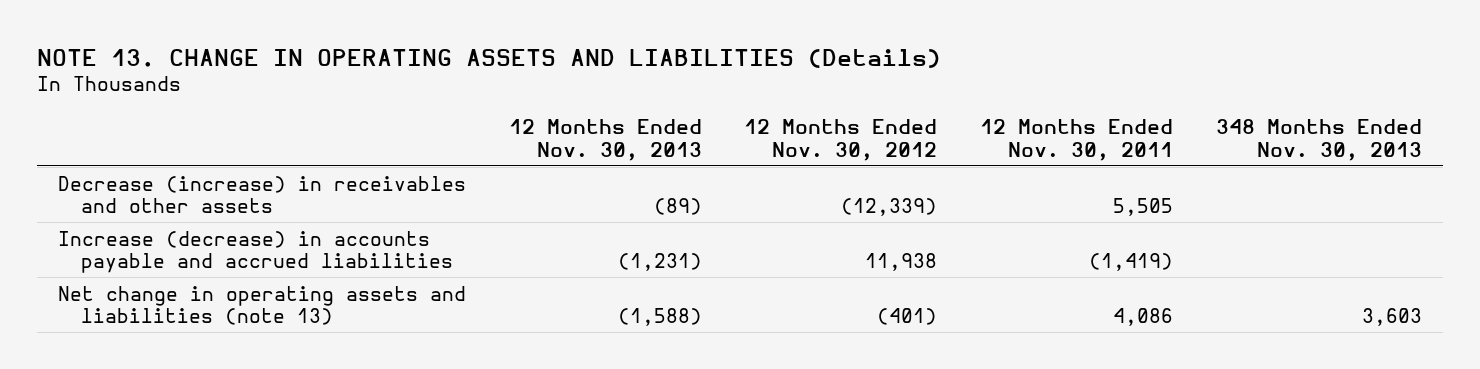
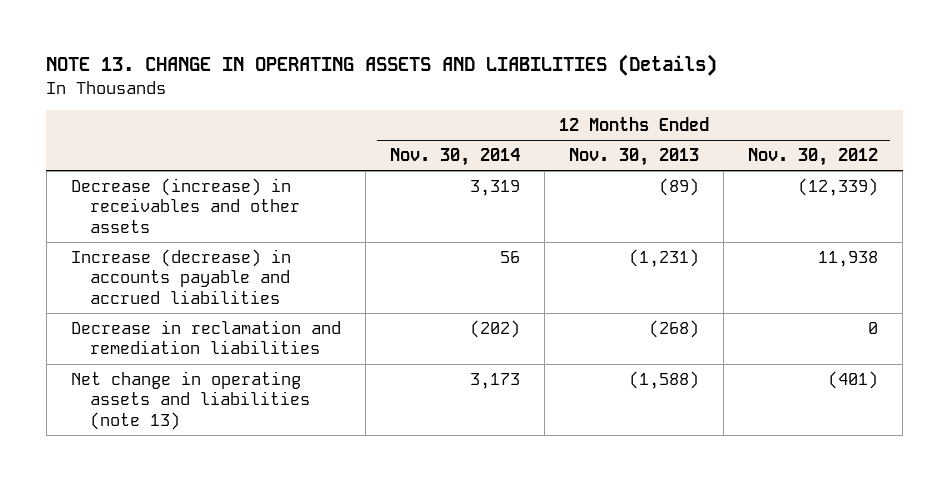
- | 12 Months Ended Nov. 30, 2013 | 12 Months Ended Nov. 30, 2012 | 12 Months Ended Nov. 30, 2011 | 348 Months Ended Nov. 30, 2013
+ | 12 Months Ended Nov. 30, 2014 | 12 Months Ended Nov. 30, 2013 | 12 Months Ended Nov. 30, 2012
+ Decrease in reclamation and remediation liabilities | (202) | (268) | 0

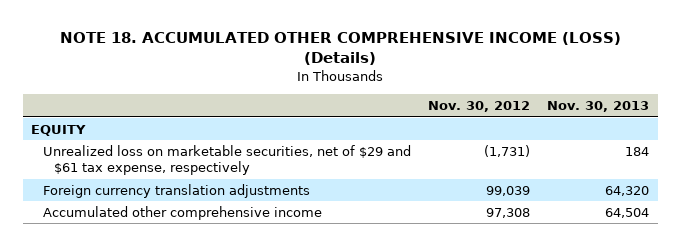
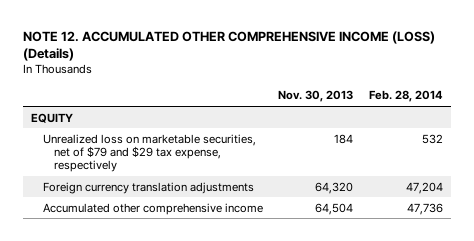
- NOTE 18. ACCUMULATED OTHER COMPREHENSIVE INCOME (LOSS) (Details)
+ NOTE 12. ACCUMULATED OTHER COMPREHENSIVE INCOME (LOSS) (Details)
- | Nov. 30, 2012 | Nov. 30, 2013
+ | Nov. 30, 2013 | Feb. 28, 2014
- Unrealized loss on marketable securities, net of $29 and $61 tax expense, respectively | (1,731) | 184
+ Unrealized loss on marketable securities, net of $79 and $29 tax expense, respectively | 184 | 532

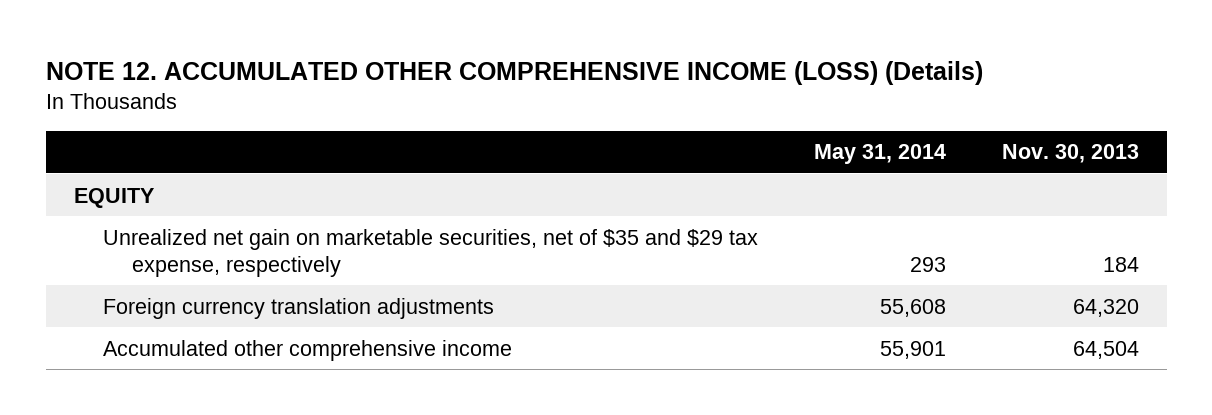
- | Nov. 30, 2013 | Feb. 28, 2014
+ | May 31, 2014 | Nov. 30, 2013
- Unrealized loss on marketable securities, net of $79 and $29 tax expense, respectively | 184 | 532
+ Unrealized net gain on marketable securities, net of $35 and $29 tax expense, respectively | 293 | 184

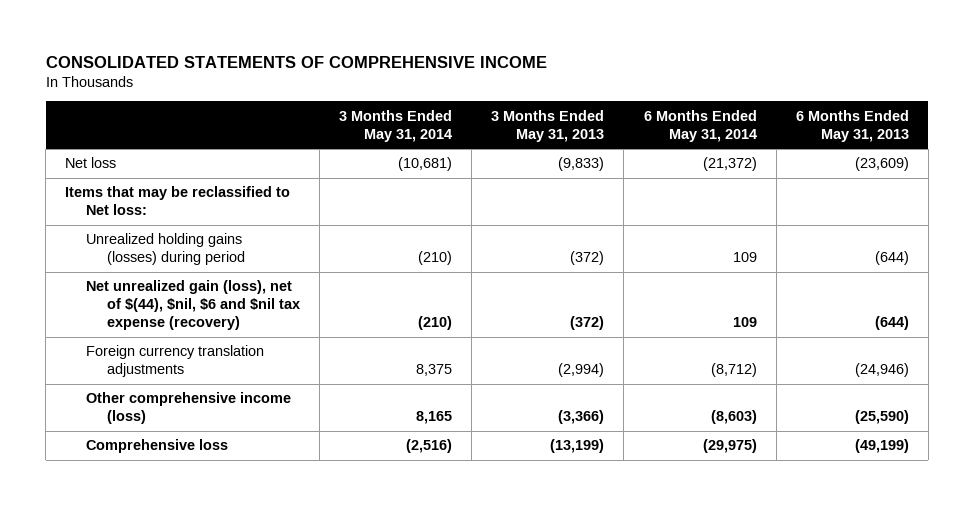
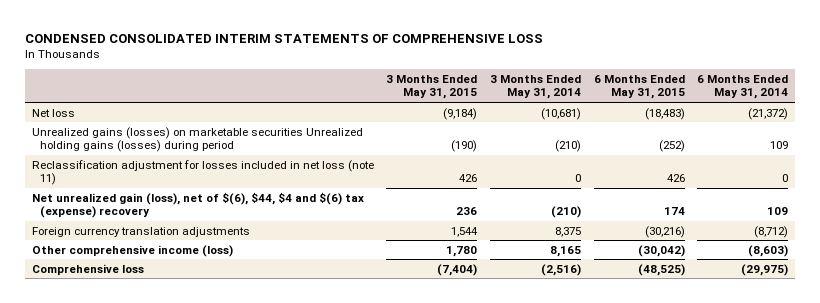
- CONSOLIDATED STATEMENTS OF COMPREHENSIVE INCOME
+ CONDENSED CONSOLIDATED INTERIM STATEMENTS OF COMPREHENSIVE LOSS
- | 3 Months Ended May 31, 2014 | 3 Months Ended May 31, 2013 | 6 Months Ended May 31, 2014 | 6 Months Ended May 31, 2013
+ | 3 Months Ended May 31, 2015 | 3 Months Ended May 31, 2014 | 6 Months Ended May 31, 2015 | 6 Months Ended May 31, 2014
- Items that may be reclassified to Net loss:
- Unrealized holding gains (losses) during period | (210) | (372) | 109 | (644)
- Net unrealized gain (loss), net of $(44), $nil, $6 and $nil tax expense (recovery) | (210) | (372) | 109 | (644)
+ Unrealized gains (losses) on marketable securities Unrealized holding gains (losses) during period | (190) | (210) | (252) | 109
+ Reclassification adjustment for losses included in net loss (note 11) | 426 | 0 | 426 | 0
+ Net unrealized gain (loss), net of $(6), $44, $4 and $(6) tax (expense) recovery | 236 | (210) | 174 | 109

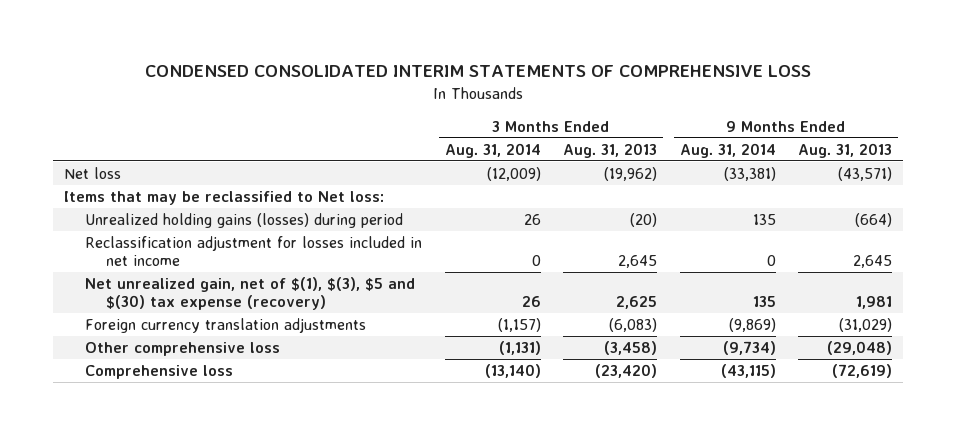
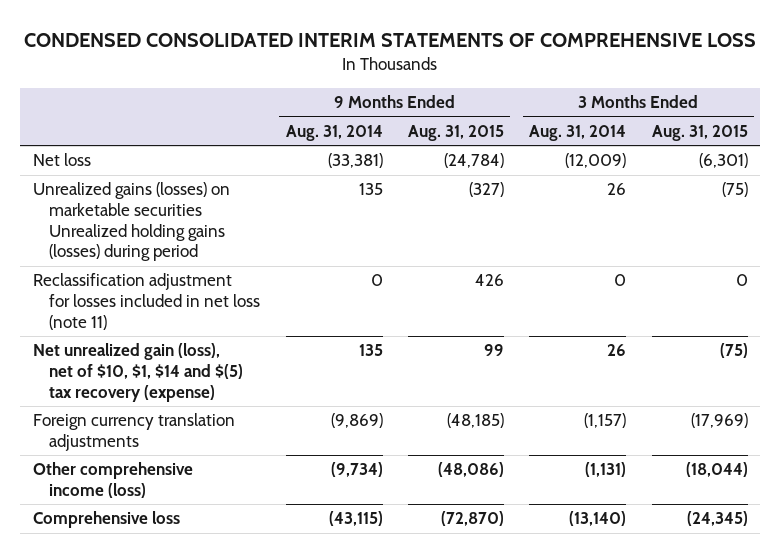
- | 3 Months Ended Aug. 31, 2014 | 3 Months Ended Aug. 31, 2013 | 9 Months Ended Aug. 31, 2014 | 9 Months Ended Aug. 31, 2013
+ | 9 Months Ended Aug. 31, 2014 | 9 Months Ended Aug. 31, 2015 | 3 Months Ended Aug. 31, 2014 | 3 Months Ended Aug. 31, 2015
- Items that may be reclassified to Net loss:
- Unrealized holding gains (losses) during period | 26 | (20) | 135 | (664)
- Reclassification adjustment for losses included in net income | 0 | 2,645 | 0 | 2,645
- Net unrealized gain, net of $(1), $(3), $5 and $(30) tax expense (recovery) | 26 | 2,625 | 135 | 1,981
+ Unrealized gains (losses) on marketable securities Unrealized holding gains (losses) during period | 135 | (327) | 26 | (75)
+ Reclassification adjustment for losses included in net loss (note 11) | 0 | 426 | 0 | 0
+ Net unrealized gain (loss), net of $10, $1, $14 and $(5) tax recovery (expense) | 135 | 99 | 26 | (75)
- Other comprehensive loss | (1,131) | (3,458) | (9,734) | (29,048)
+ Other comprehensive income (loss) | (9,734) | (48,086) | (1,131) | (18,044)

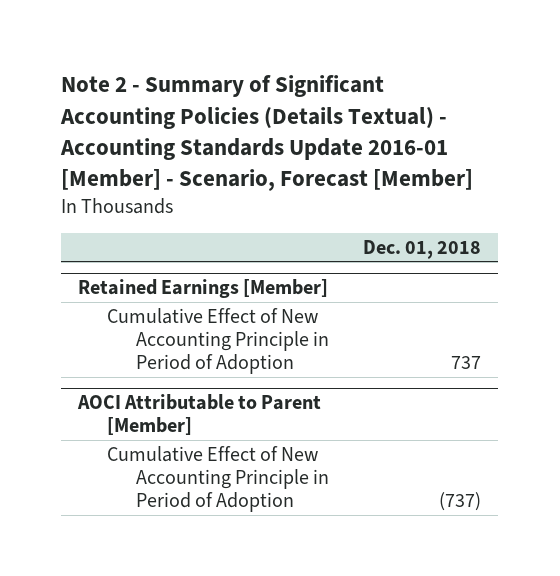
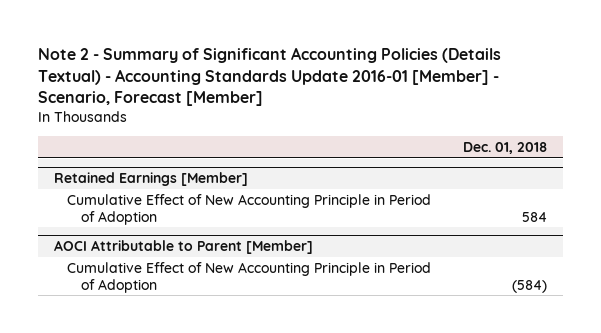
@ Retained Earnings [Member]
- Cumulative Effect of New Accounting Principle in Period of Adoption | 737
+ Cumulative Effect of New Accounting Principle in Period of Adoption | 584
@ AOCI Attributable to Parent [Member]
- Cumulative Effect of New Accounting Principle in Period of Adoption | (737)
+ Cumulative Effect of New Accounting Principle in Period of Adoption | (584)

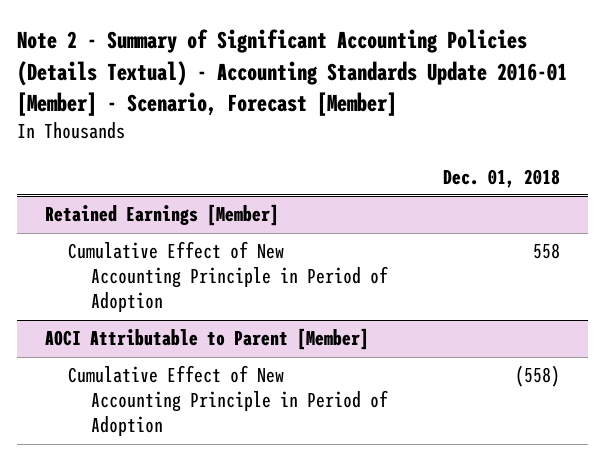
@ Retained Earnings [Member]
- Cumulative Effect of New Accounting Principle in Period of Adoption | 584
+ Cumulative Effect of New Accounting Principle in Period of Adoption | 558
@ AOCI Attributable to Parent [Member]
- Cumulative Effect of New Accounting Principle in Period of Adoption | (584)
+ Cumulative Effect of New Accounting Principle in Period of Adoption | (558)

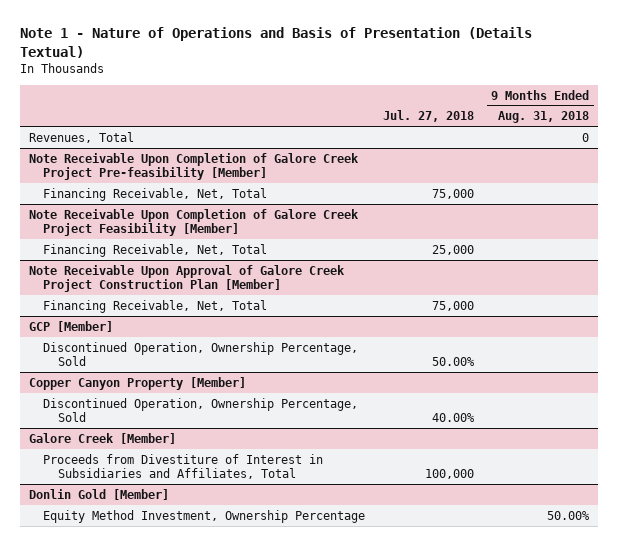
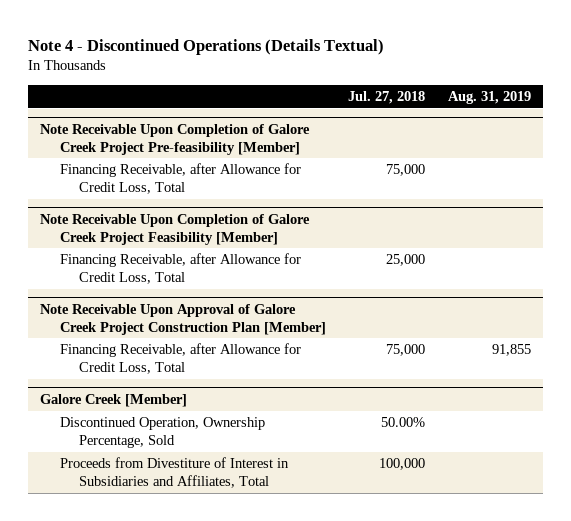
- Note 1 - Nature of Operations and Basis of Presentation (Details Textual)
+ Note 4 - Discontinued Operations (Details Textual)
- | Jul. 27, 2018 | 9 Months Ended Aug. 31, 2018
+ | Jul. 27, 2018 | Aug. 31, 2019
- Revenues, Total | | 0
@ Note Receivable Upon Completion of Galore Creek Project Pre-feasibility [Member]
- Financing Receivable, Net, Total | 75,000 |
+ Financing Receivable, after Allowance for Credit Loss, Total | 75,000 |
@ Note Receivable Upon Completion of Galore Creek Project Feasibility [Member]
- Financing Receivable, Net, Total | 25,000 |
+ Financing Receivable, after Allowance for Credit Loss, Total | 25,000 |
@ Note Receivable Upon Approval of Galore Creek Project Construction Plan [Member]
- Financing Receivable, Net, Total | 75,000 |
- GCP [Member]
- Discontinued Operation, Ownership Percentage, Sold | 50.00% |
- Copper Canyon Property [Member]
- Discontinued Operation, Ownership Percentage, Sold | 40.00% |
@ Note Receivable Upon Approval of Galore Creek Project Construction Plan [Member]
+ Financing Receivable, after Allowance for Credit Loss, Total | 75,000 | 91,855
@ Galore Creek [Member]
+ Discontinued Operation, Ownership Percentage, Sold | 50.00% |
- Donlin Gold [Member]
- Equity Method Investment, Ownership Percentage | | 50.00%

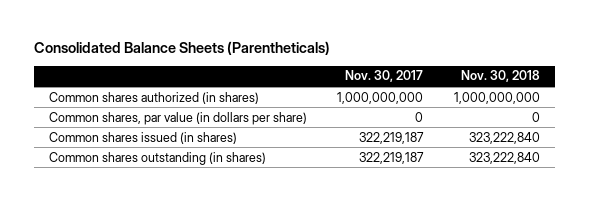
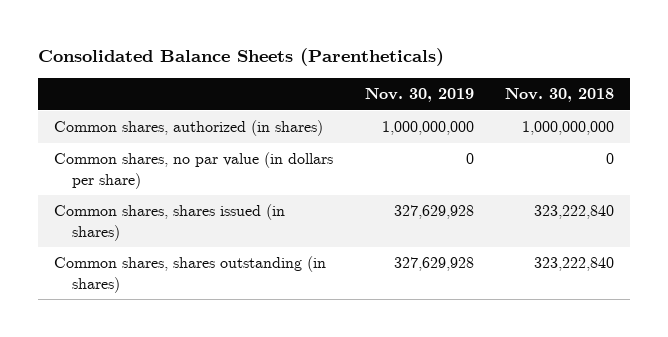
- | Nov. 30, 2017 | Nov. 30, 2018
+ | Nov. 30, 2019 | Nov. 30, 2018
- Common shares authorized (in shares) | 1,000,000,000 | 1,000,000,000
- Common shares, par value (in dollars per share) | 0 | 0
- Common shares issued (in shares) | 322,219,187 | 323,222,840
- Common shares outstanding (in shares) | 322,219,187 | 323,222,840
+ Common shares, authorized (in shares) | 1,000,000,000 | 1,000,000,000
+ Common shares, no par value (in dollars per share) | 0 | 0
+ Common shares, shares issued (in shares) | 327,629,928 | 323,222,840
+ Common shares, shares outstanding (in shares) | 327,629,928 | 323,222,840

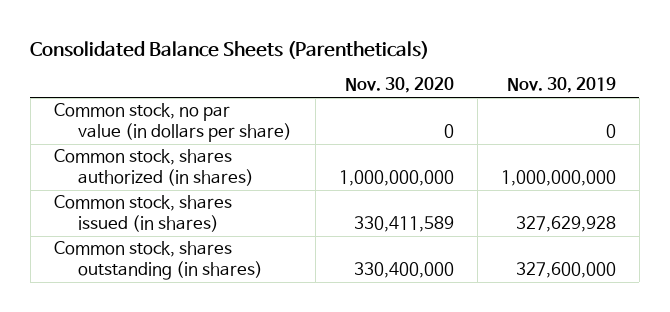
- | Nov. 30, 2019 | Nov. 30, 2018
+ | Nov. 30, 2020 | Nov. 30, 2019
- Common shares, authorized (in shares) | 1,000,000,000 | 1,000,000,000
- Common shares, no par value (in dollars per share) | 0 | 0
- Common shares, shares issued (in shares) | 327,629,928 | 323,222,840
- Common shares, shares outstanding (in shares) | 327,629,928 | 323,222,840
+ Common stock, no par value (in dollars per share) | 0 | 0
+ Common stock, shares authorized (in shares) | 1,000,000,000 | 1,000,000,000
+ Common stock, shares issued (in shares) | 330,411,589 | 327,629,928
+ Common stock, shares outstanding (in shares) | 330,400,000 | 327,600,000

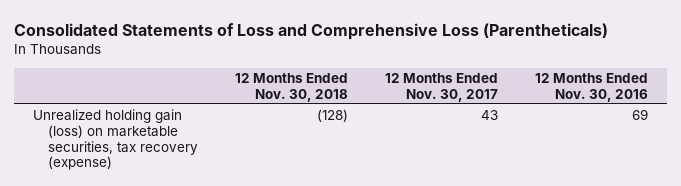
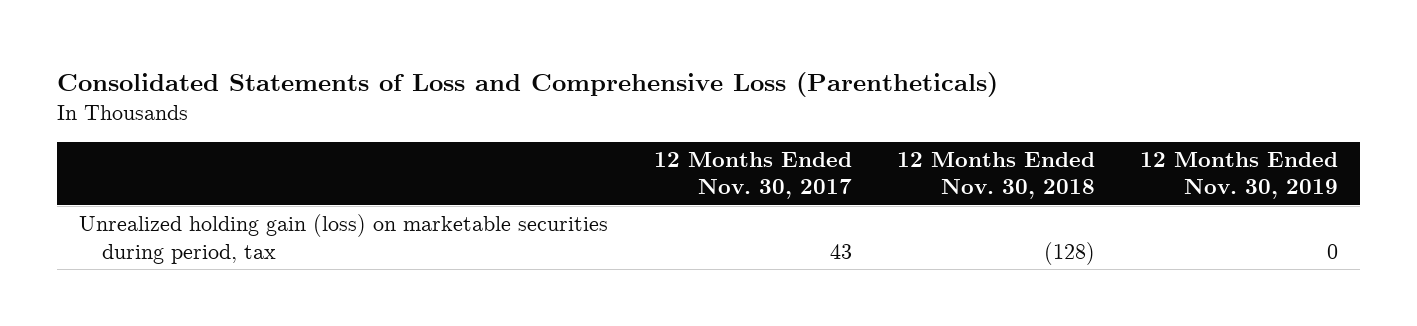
- | 12 Months Ended Nov. 30, 2018 | 12 Months Ended Nov. 30, 2017 | 12 Months Ended Nov. 30, 2016
+ | 12 Months Ended Nov. 30, 2017 | 12 Months Ended Nov. 30, 2018 | 12 Months Ended Nov. 30, 2019
- Unrealized holding gain (loss) on marketable securities, tax recovery (expense) | (128) | 43 | 69
+ Unrealized holding gain (loss) on marketable securities during period, tax | 43 | (128) | 0

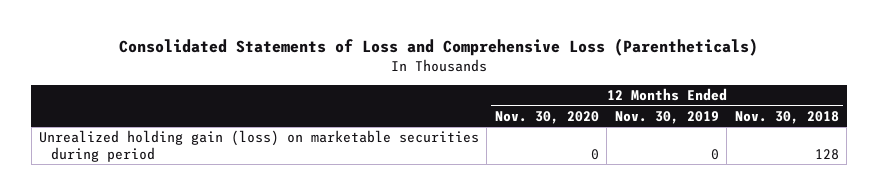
- | 12 Months Ended Nov. 30, 2017 | 12 Months Ended Nov. 30, 2018 | 12 Months Ended Nov. 30, 2019
+ | 12 Months Ended Nov. 30, 2020 | 12 Months Ended Nov. 30, 2019 | 12 Months Ended Nov. 30, 2018
- Unrealized holding gain (loss) on marketable securities during period, tax | 43 | (128) | 0
+ Unrealized holding gain (loss) on marketable securities during period | 0 | 0 | 128

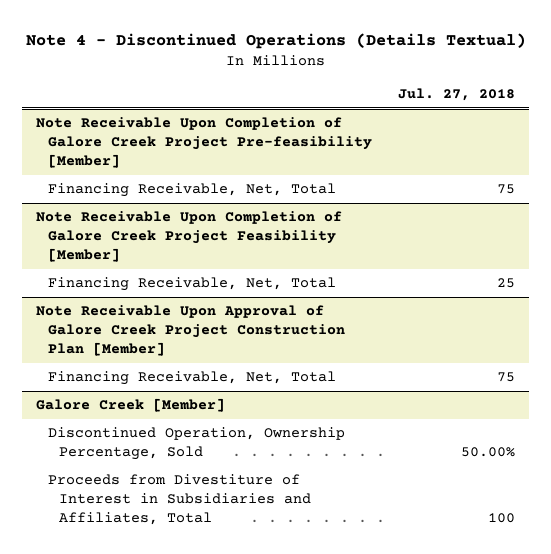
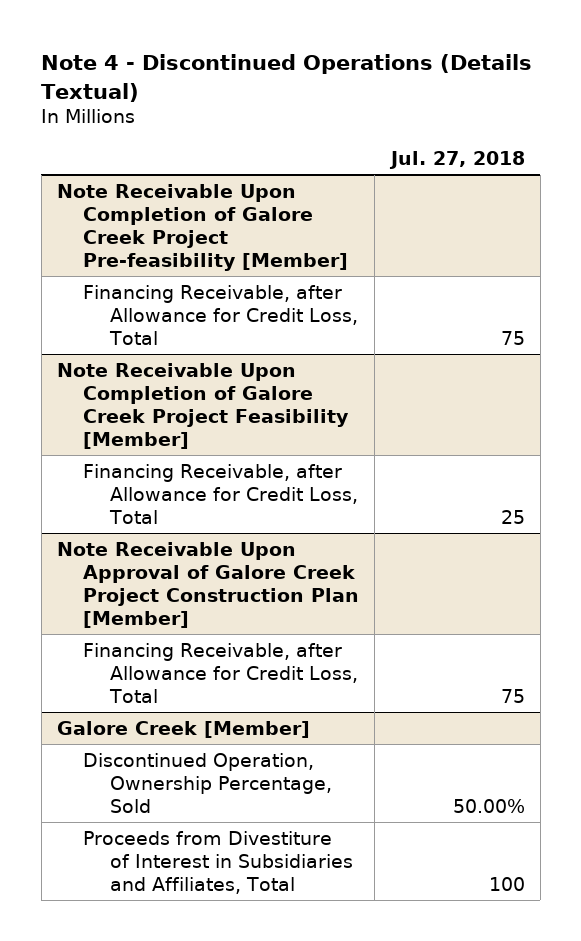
@ Note Receivable Upon Completion of Galore Creek Project Pre-feasibility [Member]
- Financing Receivable, Net, Total | 75
+ Financing Receivable, after Allowance for Credit Loss, Total | 75
@ Note Receivable Upon Completion of Galore Creek Project Feasibility [Member]
- Financing Receivable, Net, Total | 25
+ Financing Receivable, after Allowance for Credit Loss, Total | 25
@ Note Receivable Upon Approval of Galore Creek Project Construction Plan [Member]
- Financing Receivable, Net, Total | 75
+ Financing Receivable, after Allowance for Credit Loss, Total | 75

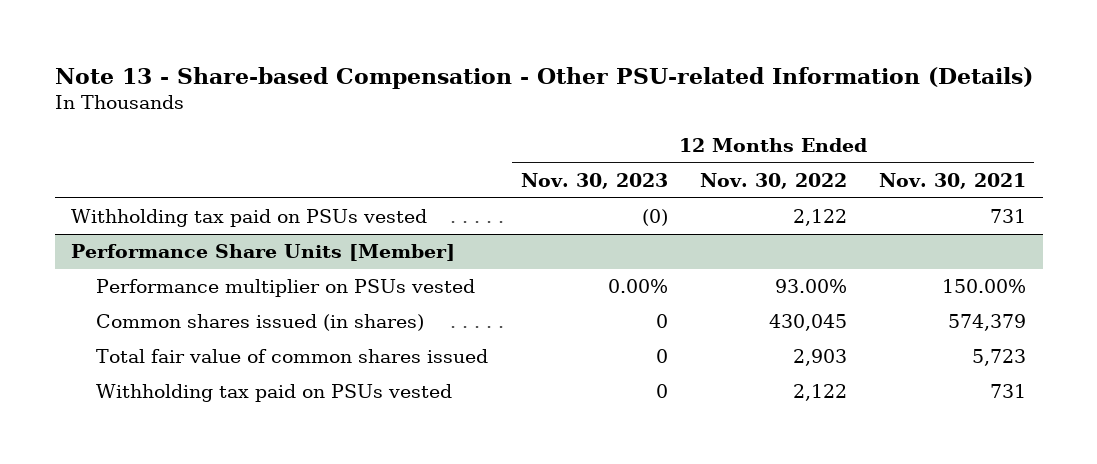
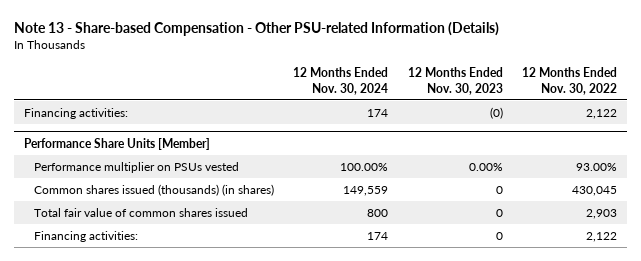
- | 12 Months Ended Nov. 30, 2023 | 12 Months Ended Nov. 30, 2022 | 12 Months Ended Nov. 30, 2021
+ | 12 Months Ended Nov. 30, 2024 | 12 Months Ended Nov. 30, 2023 | 12 Months Ended Nov. 30, 2022
- Withholding tax paid on PSUs vested | (0) | 2,122 | 731
+ Financing activities: | 174 | (0) | 2,122
@ Performance Share Units [Member]
- Common shares issued (in shares) | 0 | 430,045 | 574,379
+ Common shares issued (thousands) (in shares) | 149,559 | 0 | 430,045
- Withholding tax paid on PSUs vested | 0 | 2,122 | 731
+ Financing activities: | 174 | 0 | 2,122

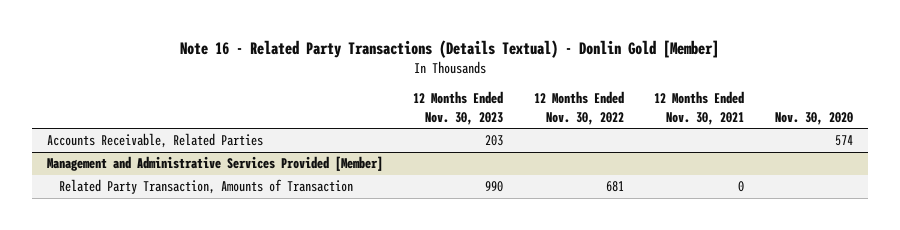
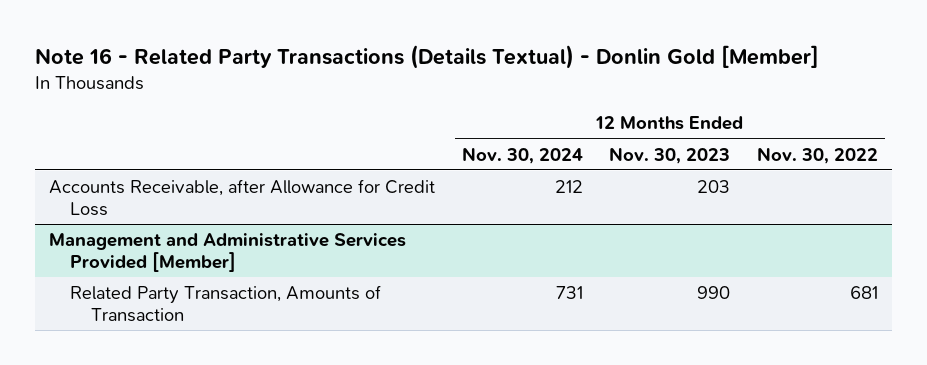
- | 12 Months Ended Nov. 30, 2023 | 12 Months Ended Nov. 30, 2022 | 12 Months Ended Nov. 30, 2021 | Nov. 30, 2020
+ | 12 Months Ended Nov. 30, 2024 | 12 Months Ended Nov. 30, 2023 | 12 Months Ended Nov. 30, 2022
- Accounts Receivable, Related Parties | 203 | | | 574
+ Accounts Receivable, after Allowance for Credit Loss | 212 | 203 |

